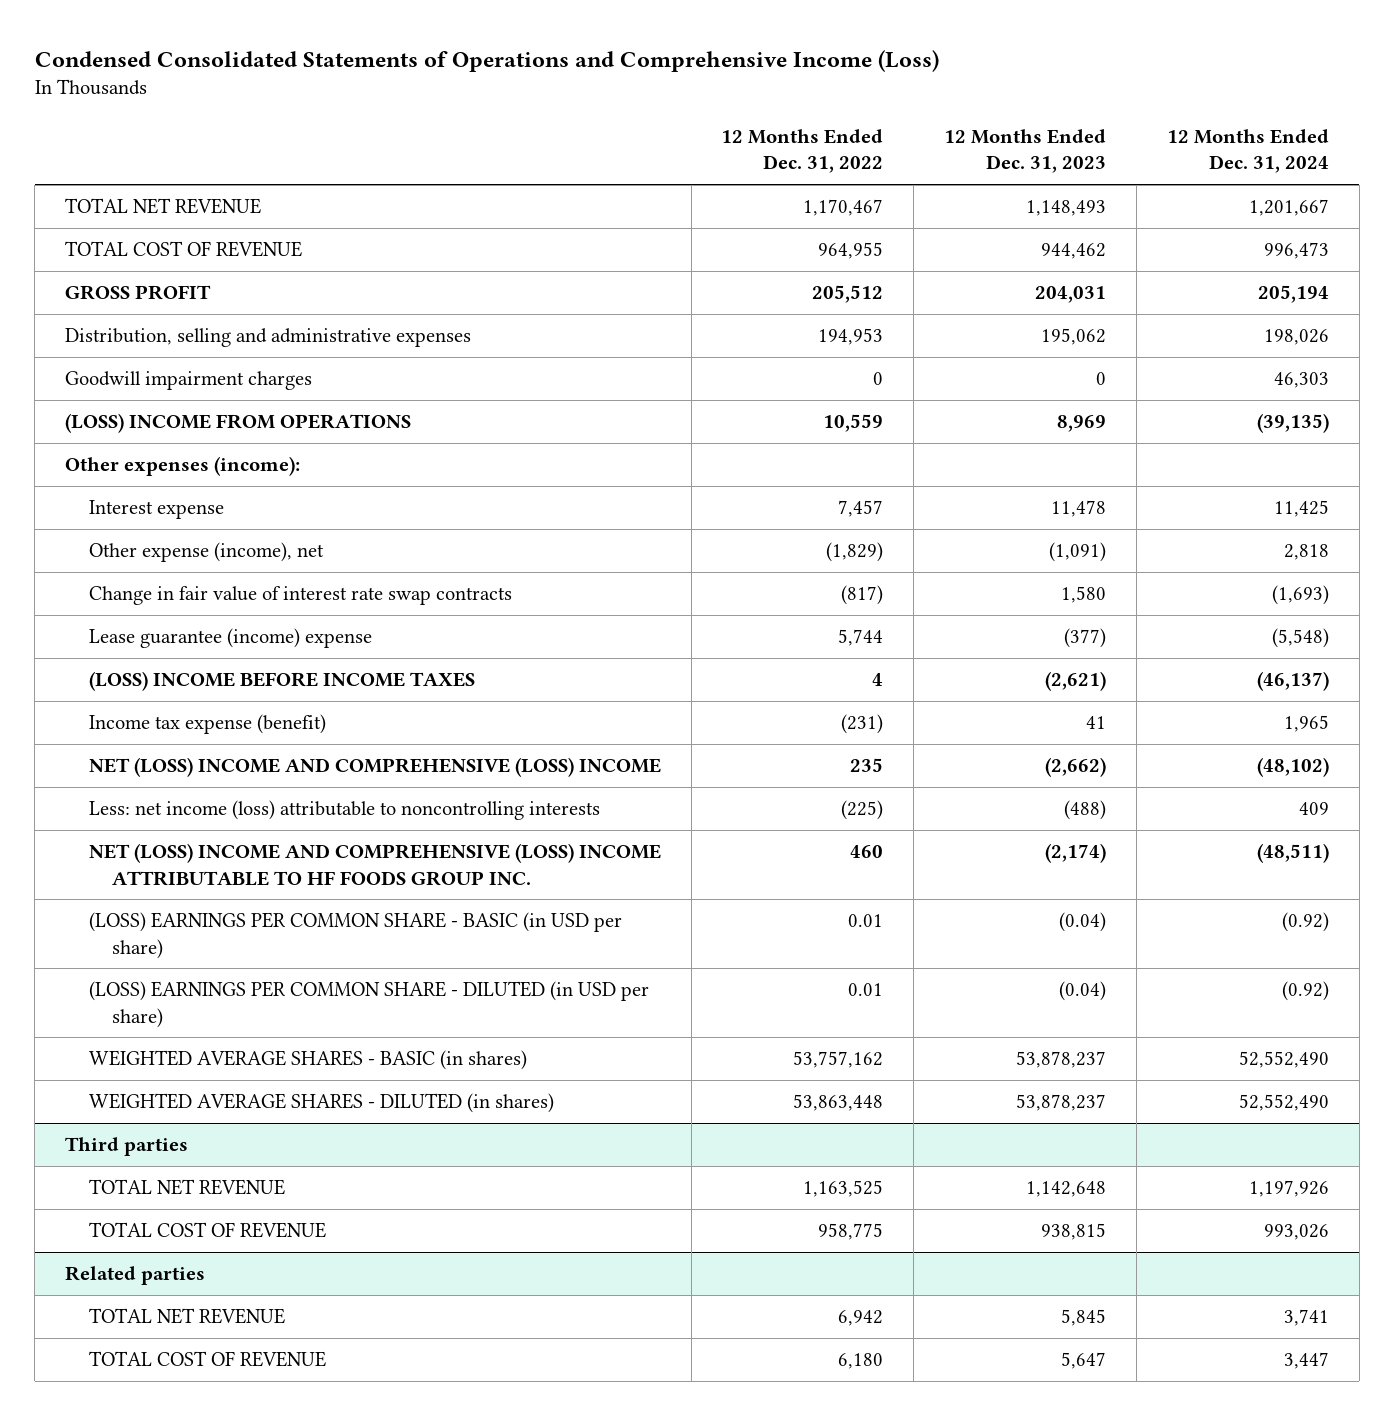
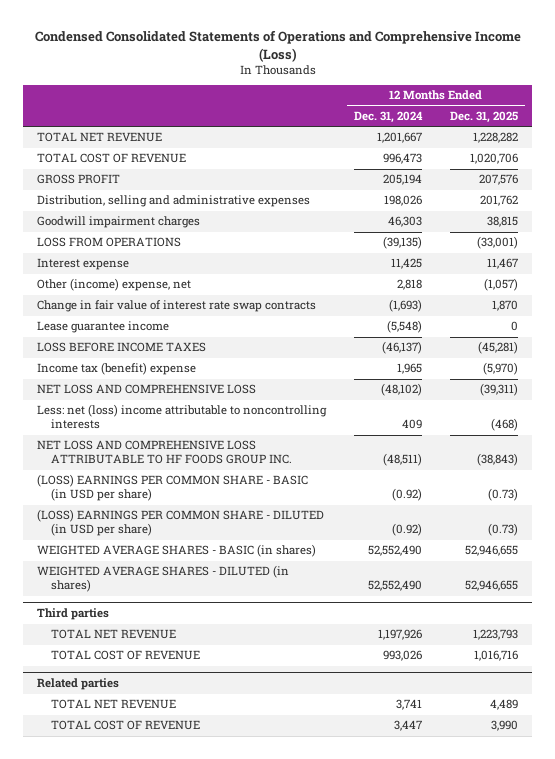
- | 12 Months Ended Dec. 31, 2022 | 12 Months Ended Dec. 31, 2023 | 12 Months Ended Dec. 31, 2024
+ | 12 Months Ended Dec. 31, 2024 | 12 Months Ended Dec. 31, 2025
- (LOSS) INCOME FROM OPERATIONS | 10,559 | 8,969 | (39,135)
- Other expenses (income):
+ LOSS FROM OPERATIONS | (39,135) | (33,001)
- Other expense (income), net | (1,829) | (1,091) | 2,818
+ Other (income) expense, net | 2,818 | (1,057)
- Lease guarantee (income) expense | 5,744 | (377) | (5,548)
- (LOSS) INCOME BEFORE INCOME TAXES | 4 | (2,621) | (46,137)
- Income tax expense (benefit) | (231) | 41 | 1,965
- NET (LOSS) INCOME AND COMPREHENSIVE (LOSS) INCOME | 235 | (2,662) | (48,102)
- Less: net income (loss) attributable to noncontrolling interests | (225) | (488) | 409
- NET (LOSS) INCOME AND COMPREHENSIVE (LOSS) INCOME ATTRIBUTABLE TO HF FOODS GROUP INC. | 460 | (2,174) | (48,511)
+ Lease guarantee income | (5,548) | 0
+ LOSS BEFORE INCOME TAXES | (46,137) | (45,281)
+ Income tax (benefit) expense | 1,965 | (5,970)
+ NET LOSS AND COMPREHENSIVE LOSS | (48,102) | (39,311)
+ Less: net (loss) income attributable to noncontrolling interests | 409 | (468)
+ NET LOSS AND COMPREHENSIVE LOSS ATTRIBUTABLE TO HF FOODS GROUP INC. | (48,511) | (38,843)

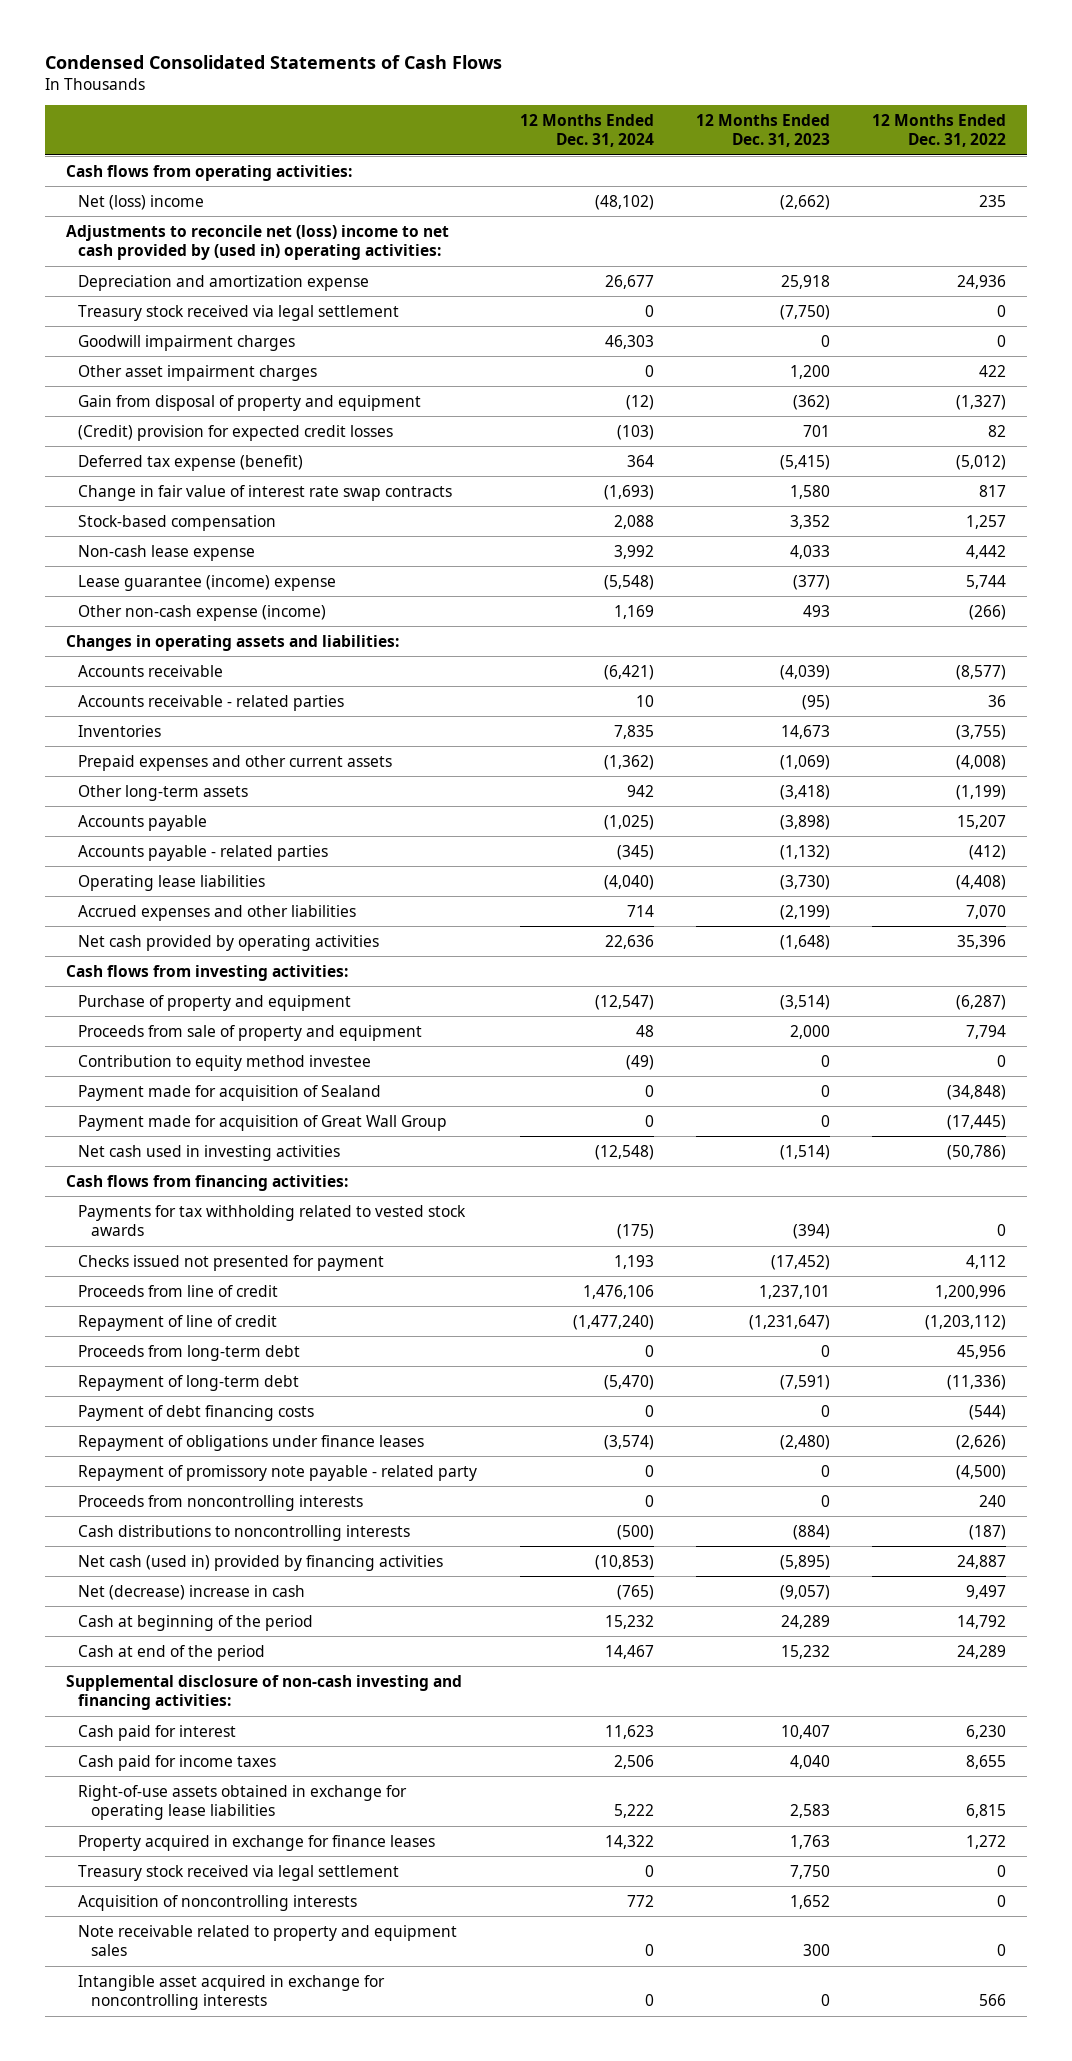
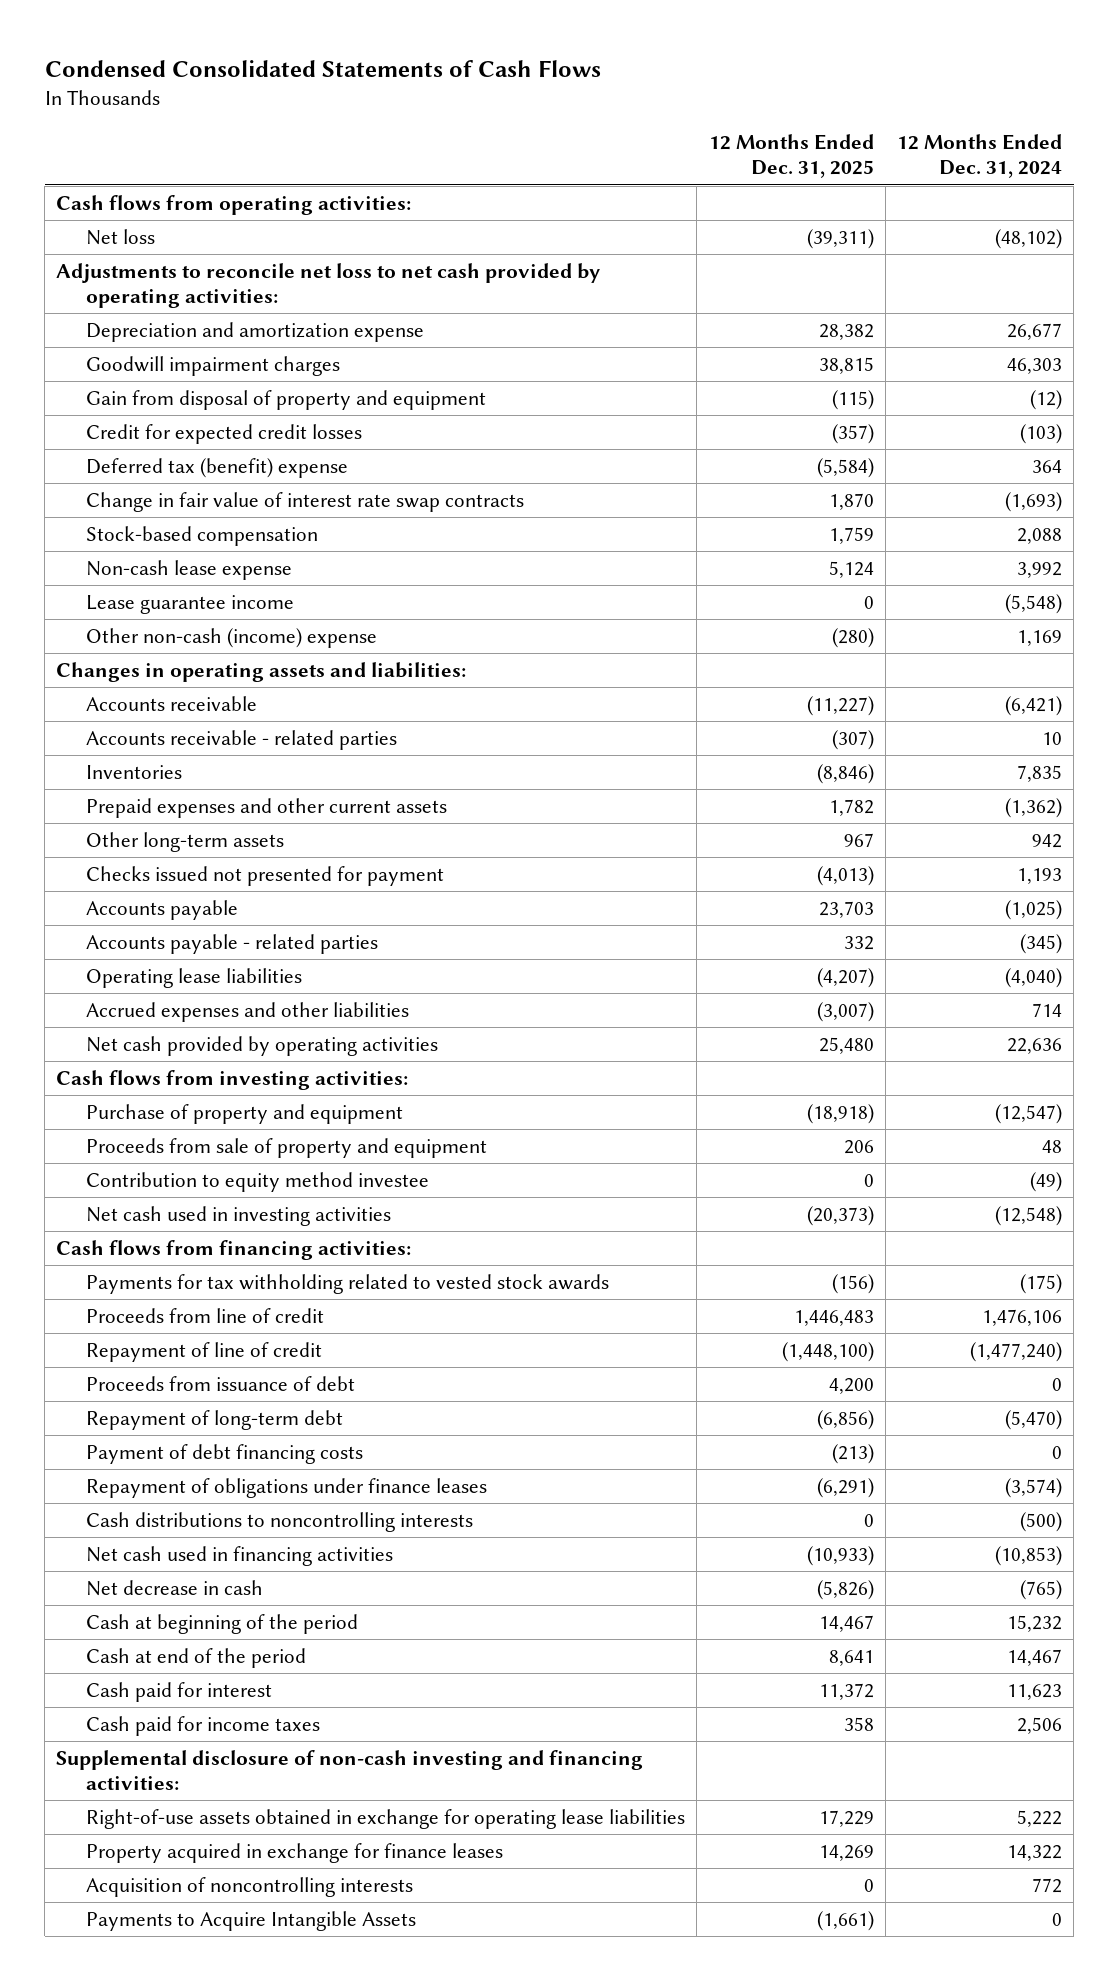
- | 12 Months Ended Dec. 31, 2024 | 12 Months Ended Dec. 31, 2023 | 12 Months Ended Dec. 31, 2022
+ | 12 Months Ended Dec. 31, 2025 | 12 Months Ended Dec. 31, 2024
- Net (loss) income | (48,102) | (2,662) | 235
- Adjustments to reconcile net (loss) income to net cash provided by (used in) operating activities:
+ Net loss | (39,311) | (48,102)
+ Adjustments to reconcile net loss to net cash provided by operating activities:
- Treasury stock received via legal settlement | 0 | (7,750) | 0
- Other asset impairment charges | 0 | 1,200 | 422
- (Credit) provision for expected credit losses | (103) | 701 | 82
- Deferred tax expense (benefit) | 364 | (5,415) | (5,012)
+ Credit for expected credit losses | (357) | (103)
+ Deferred tax (benefit) expense | (5,584) | 364
- Lease guarantee (income) expense | (5,548) | (377) | 5,744
- Other non-cash expense (income) | 1,169 | 493 | (266)
+ Lease guarantee income | 0 | (5,548)
+ Other non-cash (income) expense | (280) | 1,169
moved up: Checks issued not presented for payment | (4,013) | 1,193
- Payment made for acquisition of Sealand | 0 | 0 | (34,848)
- Payment made for acquisition of Great Wall Group | 0 | 0 | (17,445)
- Proceeds from long-term debt | 0 | 0 | 45,956
+ Proceeds from issuance of debt | 4,200 | 0
- Repayment of promissory note payable - related party | 0 | 0 | (4,500)
- Proceeds from noncontrolling interests | 0 | 0 | 240
- Net cash (used in) provided by financing activities | (10,853) | (5,895) | 24,887
- Net (decrease) increase in cash | (765) | (9,057) | 9,497
+ Net cash used in financing activities | (10,933) | (10,853)
+ Net decrease in cash | (5,826) | (765)
moved down: Supplemental disclosure of non-cash investing and financing activities:
- Treasury stock received via legal settlement | 0 | 7,750 | 0
- Note receivable related to property and equipment sales | 0 | 300 | 0
- Intangible asset acquired in exchange for noncontrolling interests | 0 | 0 | 566
+ Payments to Acquire Intangible Assets | (1,661) | 0

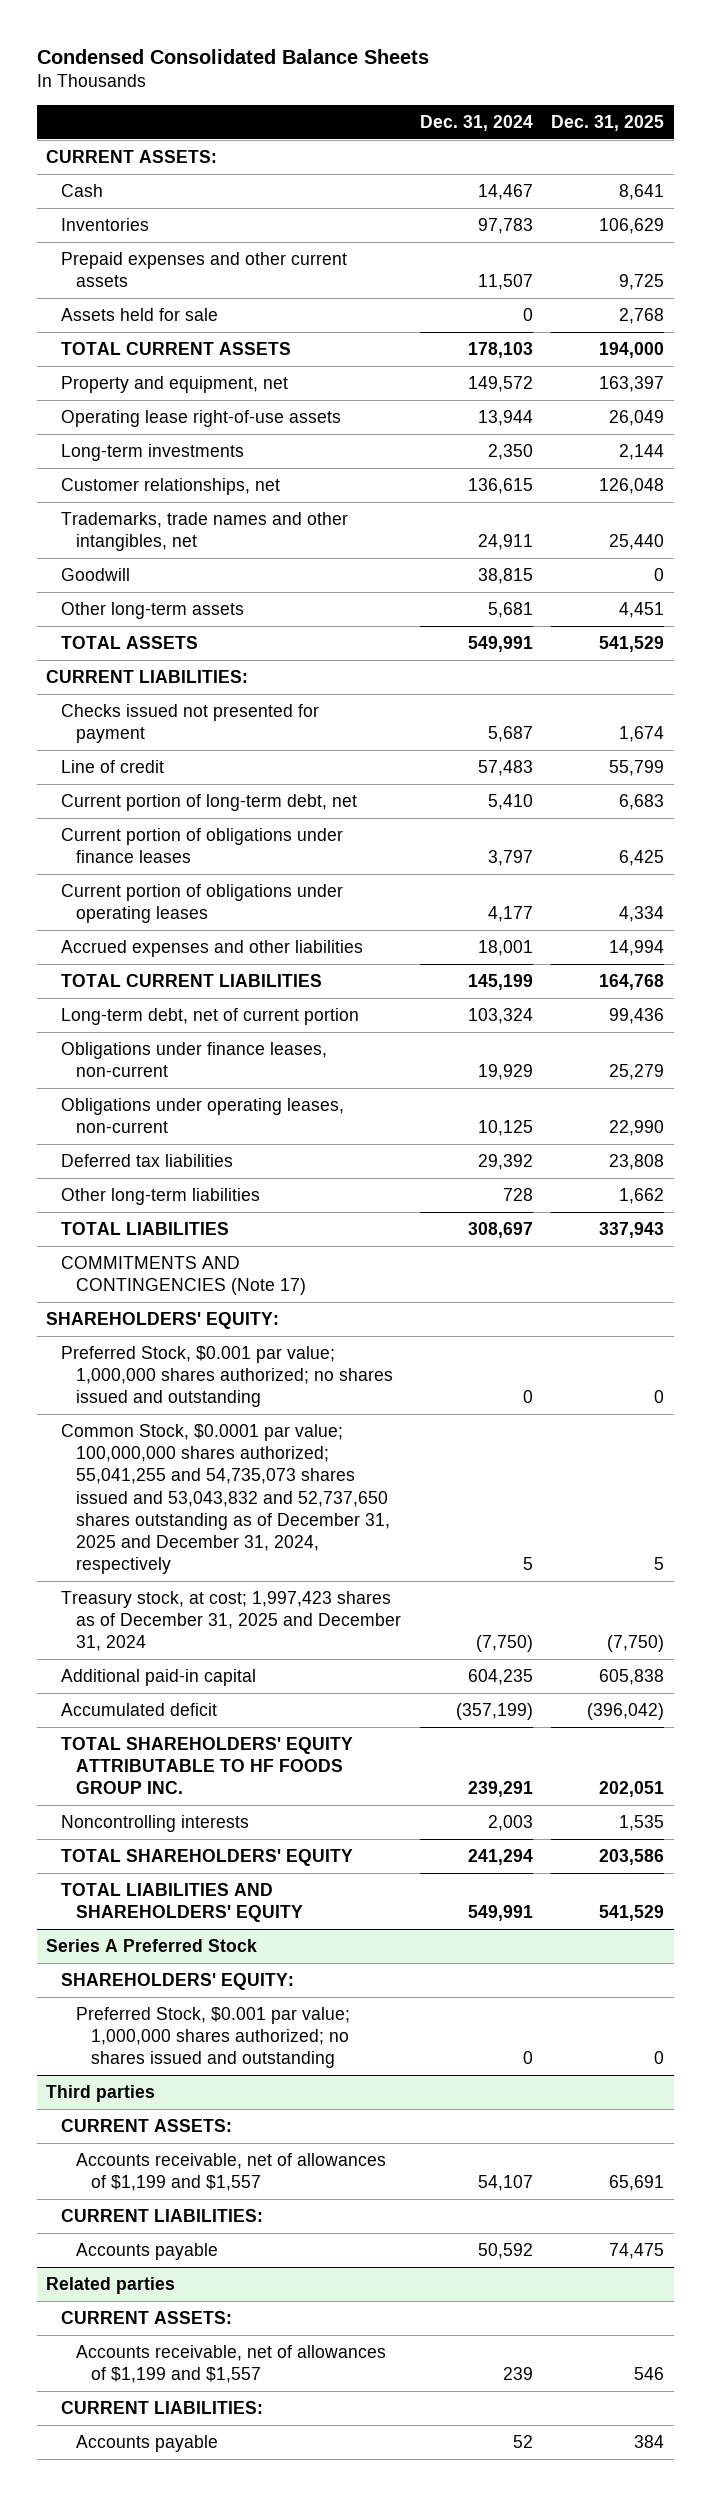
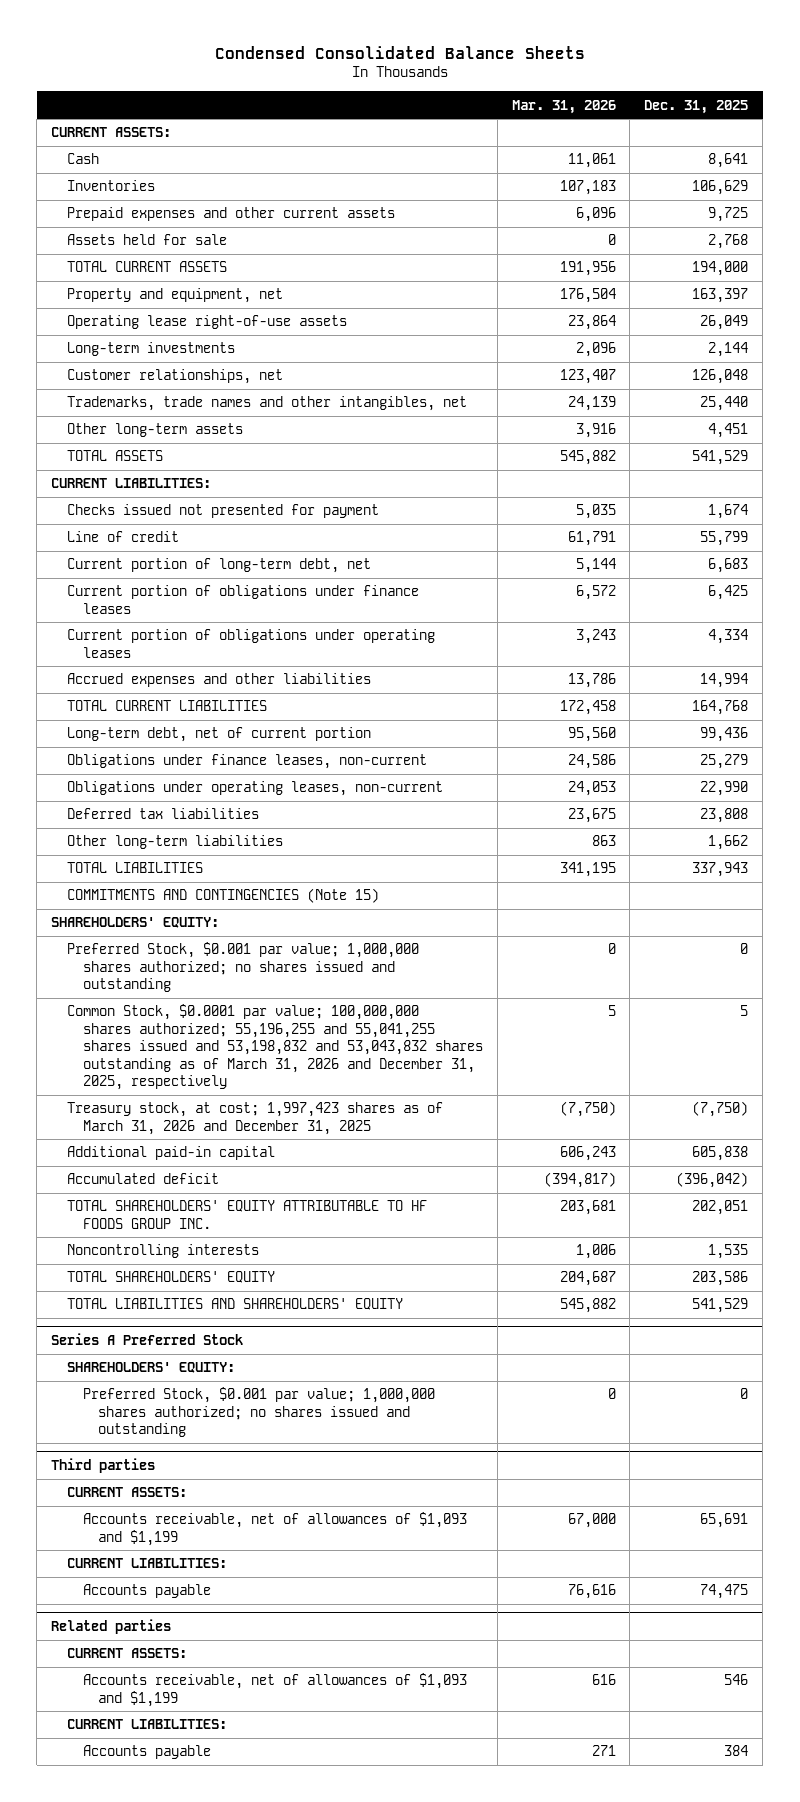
- | Dec. 31, 2024 | Dec. 31, 2025
+ | Mar. 31, 2026 | Dec. 31, 2025
- Goodwill | 38,815 | 0
- COMMITMENTS AND CONTINGENCIES (Note 17)
+ COMMITMENTS AND CONTINGENCIES (Note 15)
- Common Stock, $0.0001 par value; 100,000,000 shares authorized; 55,041,255 and 54,735,073 shares issued and 53,043,832 and 52,737,650 shares outstanding as of December 31, 2025 and December 31, 2024, respectively | 5 | 5
- Treasury stock, at cost; 1,997,423 shares as of December 31, 2025 and December 31, 2024 | (7,750) | (7,750)
+ Common Stock, $0.0001 par value; 100,000,000 shares authorized; 55,196,255 and 55,041,255 shares issued and 53,198,832 and 53,043,832 shares outstanding as of March 31, 2026 and December 31, 2025, respectively | 5 | 5
+ Treasury stock, at cost; 1,997,423 shares as of March 31, 2026 and December 31, 2025 | (7,750) | (7,750)
@ Third parties
- Accounts receivable, net of allowances of $1,199 and $1,557 | 54,107 | 65,691
+ Accounts receivable, net of allowances of $1,093 and $1,199 | 67,000 | 65,691
@ Related parties
- Accounts receivable, net of allowances of $1,199 and $1,557 | 239 | 546
+ Accounts receivable, net of allowances of $1,093 and $1,199 | 616 | 546

